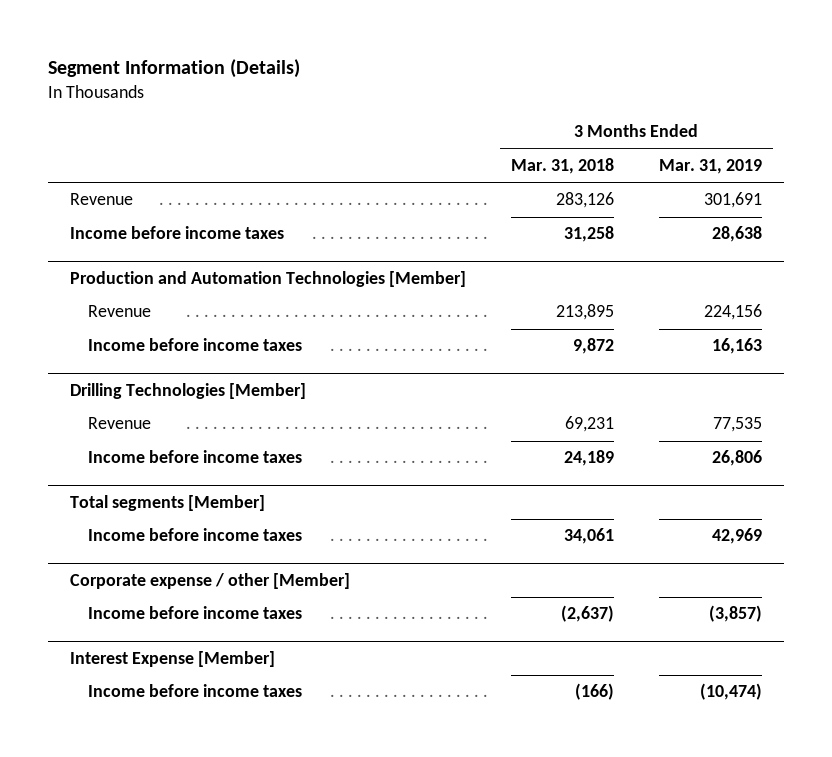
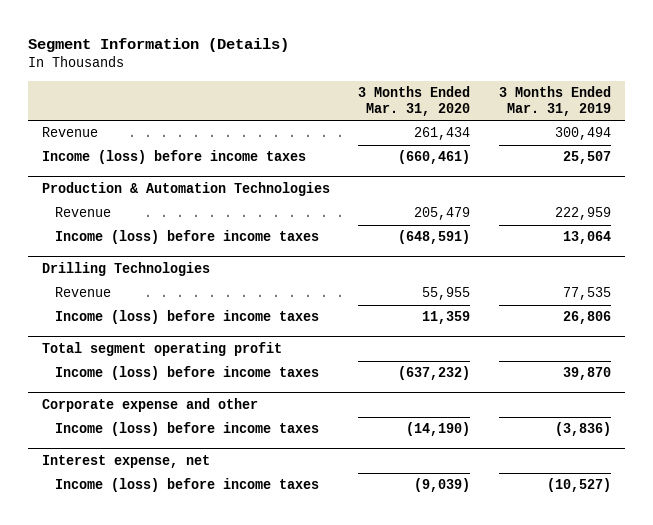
- | 3 Months Ended Mar. 31, 2018 | 3 Months Ended Mar. 31, 2019
+ | 3 Months Ended Mar. 31, 2020 | 3 Months Ended Mar. 31, 2019
- Revenue | 283,126 | 301,691
- Income before income taxes | 31,258 | 28,638
- Production and Automation Technologies [Member]
- Revenue | 213,895 | 224,156
- Income before income taxes | 9,872 | 16,163
- Drilling Technologies [Member]
+ Revenue | 261,434 | 300,494
+ Income (loss) before income taxes | (660,461) | 25,507
+ Production & Automation Technologies
+ Revenue | 205,479 | 222,959
+ Income (loss) before income taxes | (648,591) | 13,064
+ Drilling Technologies
- Income before income taxes | 24,189 | 26,806
- Total segments [Member]
- Income before income taxes | 34,061 | 42,969
- Corporate expense / other [Member]
- Income before income taxes | (2,637) | (3,857)
- Interest Expense [Member]
- Income before income taxes | (166) | (10,474)
+ Income (loss) before income taxes | 11,359 | 26,806
+ Total segment operating profit
+ Income (loss) before income taxes | (637,232) | 39,870
+ Corporate expense and other
+ Income (loss) before income taxes | (14,190) | (3,836)
+ Interest expense, net
+ Income (loss) before income taxes | (9,039) | (10,527)

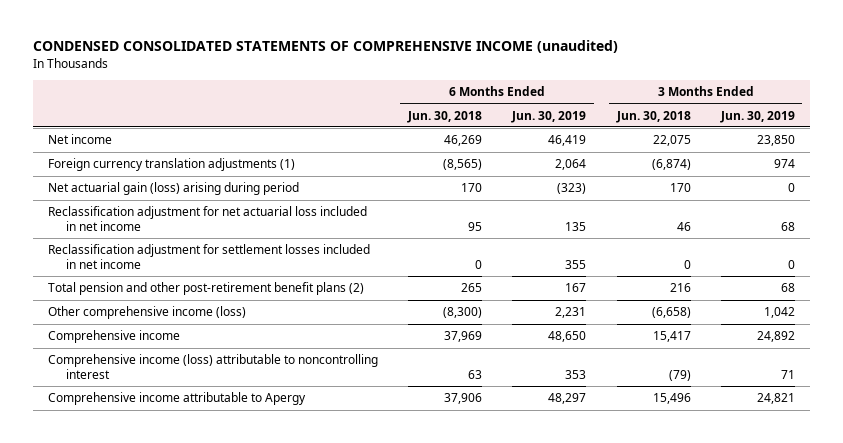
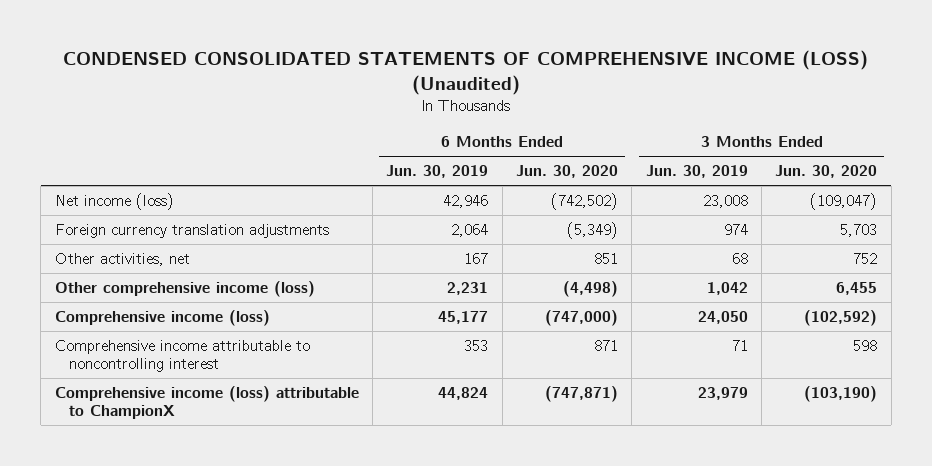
- CONDENSED CONSOLIDATED STATEMENTS OF COMPREHENSIVE INCOME (unaudited)
+ CONDENSED CONSOLIDATED STATEMENTS OF COMPREHENSIVE INCOME (LOSS) (Unaudited)
- | 6 Months Ended Jun. 30, 2018 | 6 Months Ended Jun. 30, 2019 | 3 Months Ended Jun. 30, 2018 | 3 Months Ended Jun. 30, 2019
+ | 6 Months Ended Jun. 30, 2019 | 6 Months Ended Jun. 30, 2020 | 3 Months Ended Jun. 30, 2019 | 3 Months Ended Jun. 30, 2020
- Net income | 46,269 | 46,419 | 22,075 | 23,850
- Foreign currency translation adjustments (1) | (8,565) | 2,064 | (6,874) | 974
- Net actuarial gain (loss) arising during period | 170 | (323) | 170 | 0
- Reclassification adjustment for net actuarial loss included in net income | 95 | 135 | 46 | 68
- Reclassification adjustment for settlement losses included in net income | 0 | 355 | 0 | 0
- Total pension and other post-retirement benefit plans (2) | 265 | 167 | 216 | 68
+ Net income (loss) | 42,946 | (742,502) | 23,008 | (109,047)
+ Foreign currency translation adjustments | 2,064 | (5,349) | 974 | 5,703
+ Other activities, net | 167 | 851 | 68 | 752
- Comprehensive income | 37,969 | 48,650 | 15,417 | 24,892
- Comprehensive income (loss) attributable to noncontrolling interest | 63 | 353 | (79) | 71
- Comprehensive income attributable to Apergy | 37,906 | 48,297 | 15,496 | 24,821
+ Comprehensive income (loss) | 45,177 | (747,000) | 24,050 | (102,592)
+ Comprehensive income attributable to noncontrolling interest | 353 | 871 | 71 | 598
+ Comprehensive income (loss) attributable to ChampionX | 44,824 | (747,871) | 23,979 | (103,190)

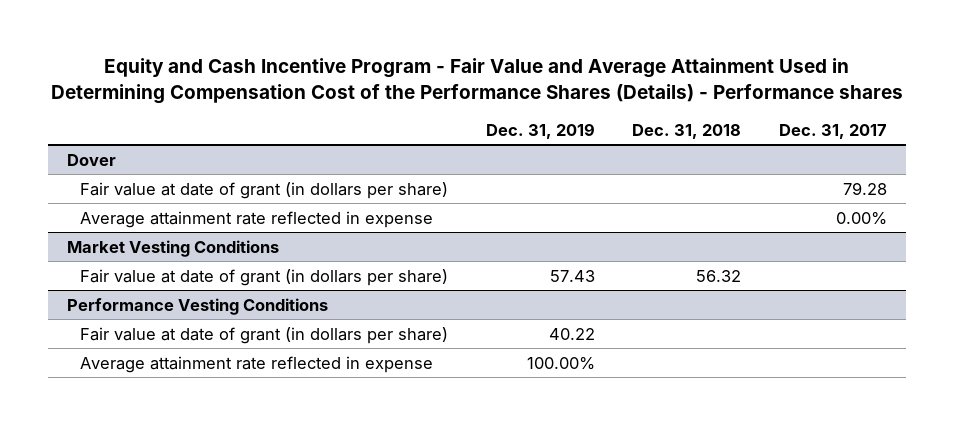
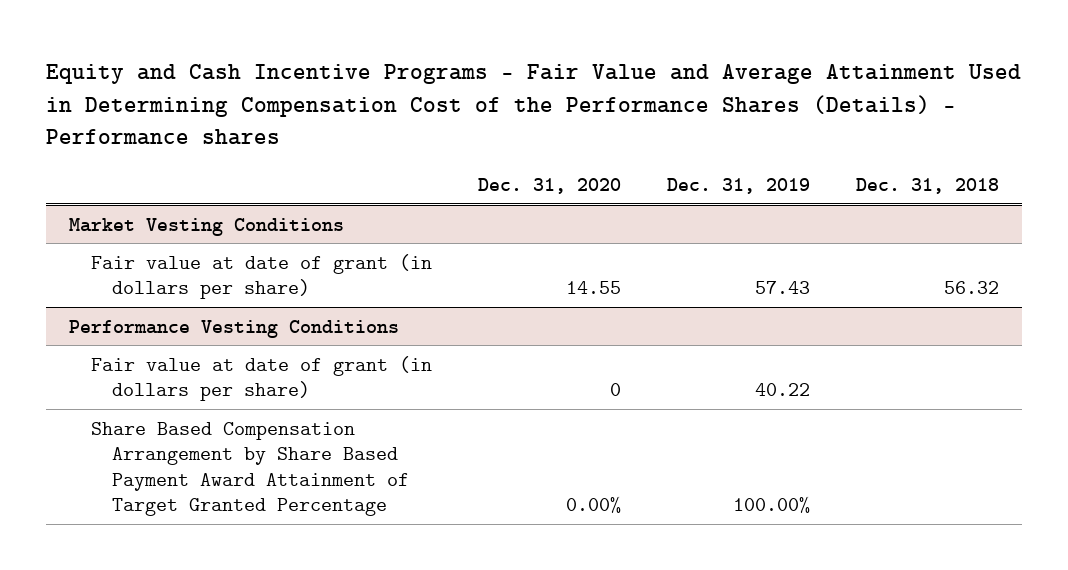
- Equity and Cash Incentive Program - Fair Value and Average Attainment Used in Determining Compensation Cost of the Performance Shares (Details) - Performance shares
+ Equity and Cash Incentive Programs - Fair Value and Average Attainment Used in Determining Compensation Cost of the Performance Shares (Details) - Performance shares
- | Dec. 31, 2019 | Dec. 31, 2018 | Dec. 31, 2017
+ | Dec. 31, 2020 | Dec. 31, 2019 | Dec. 31, 2018
- Dover
- Fair value at date of grant (in dollars per share) | | | 79.28
- Average attainment rate reflected in expense | | | 0.00%
@ Performance Vesting Conditions
- Average attainment rate reflected in expense | 100.00% | |
+ Share Based Compensation Arrangement by Share Based Payment Award Attainment of Target Granted Percentage | 0.00% | 100.00% |

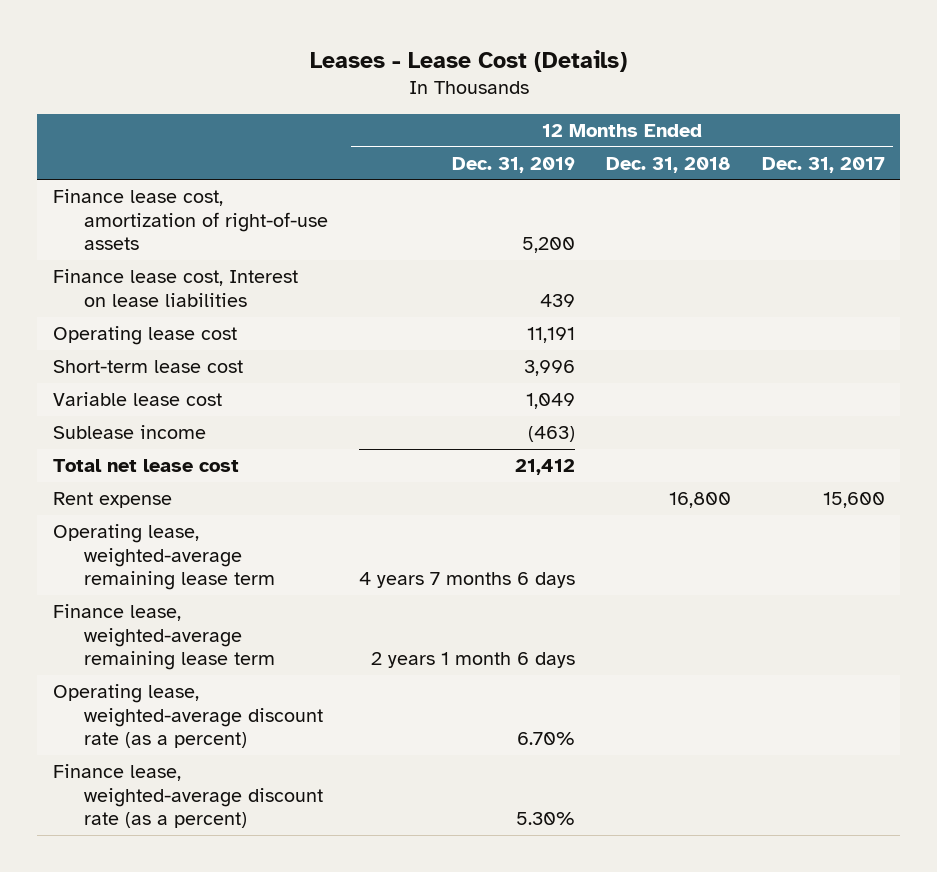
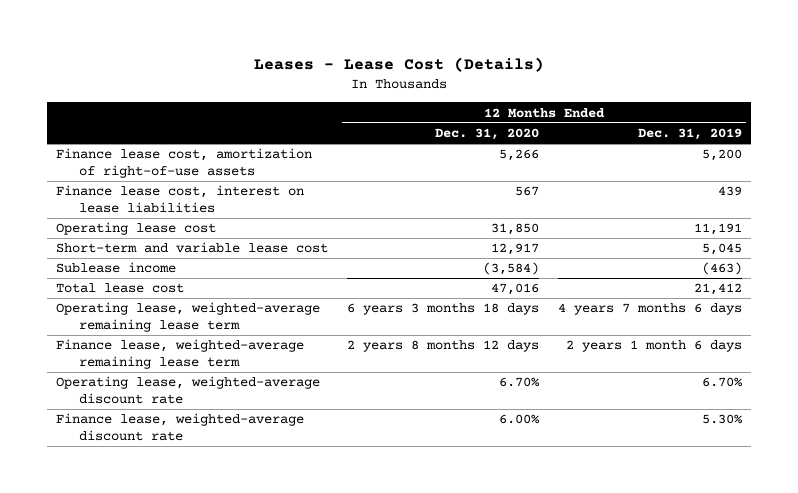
- | 12 Months Ended Dec. 31, 2019 | 12 Months Ended Dec. 31, 2018 | 12 Months Ended Dec. 31, 2017
+ | 12 Months Ended Dec. 31, 2020 | 12 Months Ended Dec. 31, 2019
- Finance lease cost, Interest on lease liabilities | 439 | |
+ Finance lease cost, interest on lease liabilities | 567 | 439
- Short-term lease cost | 3,996 | |
- Variable lease cost | 1,049 | |
+ Short-term and variable lease cost | 12,917 | 5,045
- Total net lease cost | 21,412 | |
- Rent expense | | 16,800 | 15,600
+ Total lease cost | 47,016 | 21,412
- Operating lease, weighted-average discount rate (as a percent) | 6.70% | |
- Finance lease, weighted-average discount rate (as a percent) | 5.30% | |
+ Operating lease, weighted-average discount rate | 6.70% | 6.70%
+ Finance lease, weighted-average discount rate | 6.00% | 5.30%

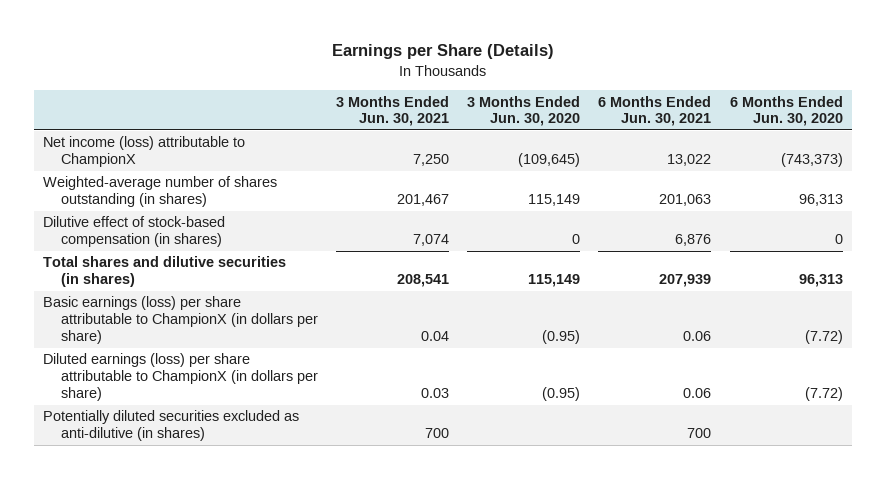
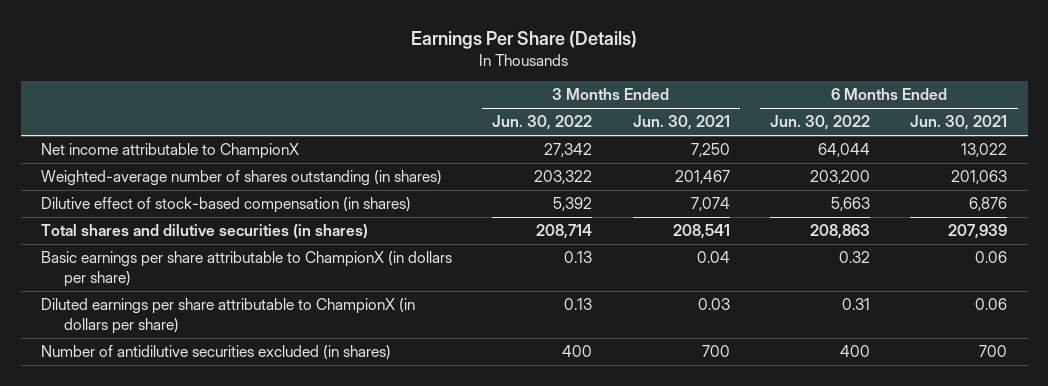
- Earnings per Share (Details)
+ Earnings Per Share (Details)
- | 3 Months Ended Jun. 30, 2021 | 3 Months Ended Jun. 30, 2020 | 6 Months Ended Jun. 30, 2021 | 6 Months Ended Jun. 30, 2020
+ | 3 Months Ended Jun. 30, 2022 | 3 Months Ended Jun. 30, 2021 | 6 Months Ended Jun. 30, 2022 | 6 Months Ended Jun. 30, 2021
- Net income (loss) attributable to ChampionX | 7,250 | (109,645) | 13,022 | (743,373)
+ Net income attributable to ChampionX | 27,342 | 7,250 | 64,044 | 13,022
- Basic earnings (loss) per share attributable to ChampionX (in dollars per share) | 0.04 | (0.95) | 0.06 | (7.72)
- Diluted earnings (loss) per share attributable to ChampionX (in dollars per share) | 0.03 | (0.95) | 0.06 | (7.72)
- Potentially diluted securities excluded as anti-dilutive (in shares) | 700 | | 700 |
+ Basic earnings per share attributable to ChampionX (in dollars per share) | 0.13 | 0.04 | 0.32 | 0.06
+ Diluted earnings per share attributable to ChampionX (in dollars per share) | 0.13 | 0.03 | 0.31 | 0.06
+ Number of antidilutive securities excluded (in shares) | 400 | 700 | 400 | 700

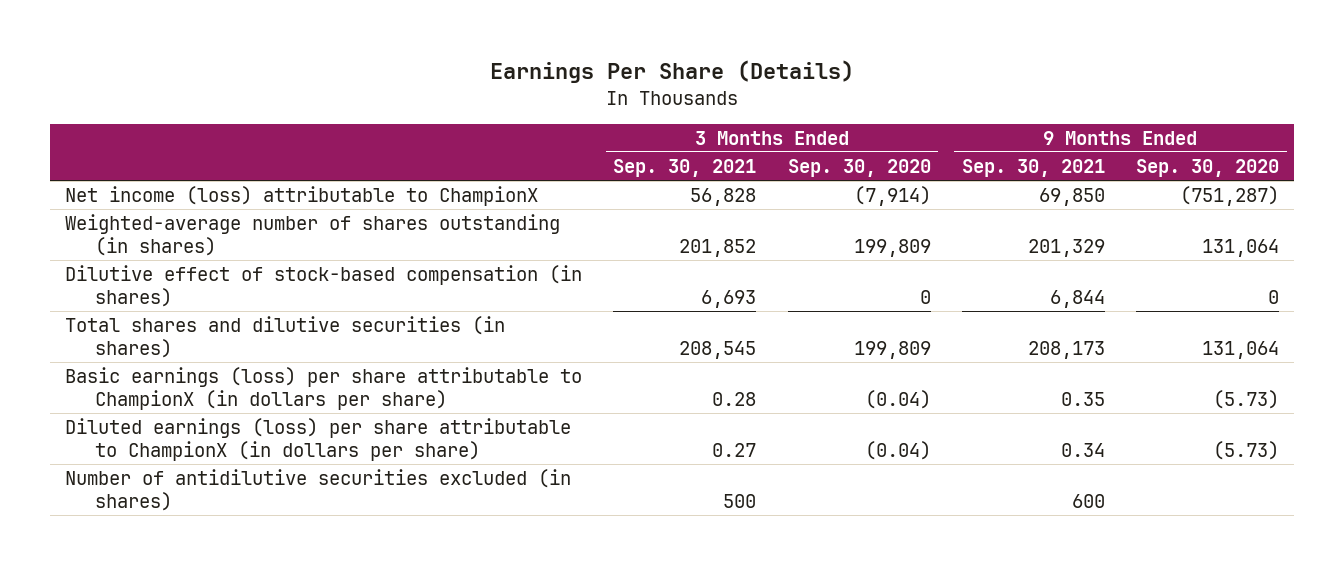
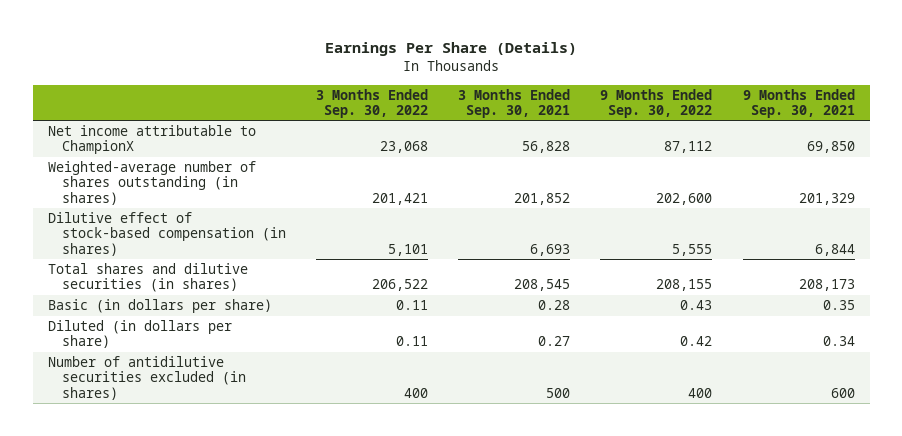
- | 3 Months Ended Sep. 30, 2021 | 3 Months Ended Sep. 30, 2020 | 9 Months Ended Sep. 30, 2021 | 9 Months Ended Sep. 30, 2020
+ | 3 Months Ended Sep. 30, 2022 | 3 Months Ended Sep. 30, 2021 | 9 Months Ended Sep. 30, 2022 | 9 Months Ended Sep. 30, 2021
- Net income (loss) attributable to ChampionX | 56,828 | (7,914) | 69,850 | (751,287)
+ Net income attributable to ChampionX | 23,068 | 56,828 | 87,112 | 69,850
- Basic earnings (loss) per share attributable to ChampionX (in dollars per share) | 0.28 | (0.04) | 0.35 | (5.73)
- Diluted earnings (loss) per share attributable to ChampionX (in dollars per share) | 0.27 | (0.04) | 0.34 | (5.73)
+ Basic (in dollars per share) | 0.11 | 0.28 | 0.43 | 0.35
+ Diluted (in dollars per share) | 0.11 | 0.27 | 0.42 | 0.34

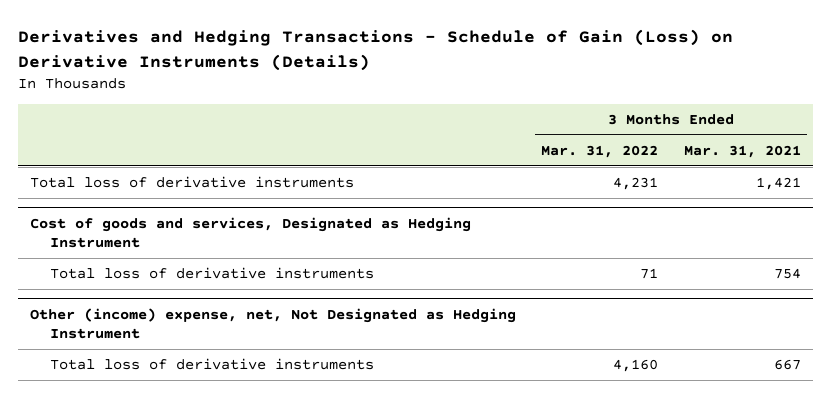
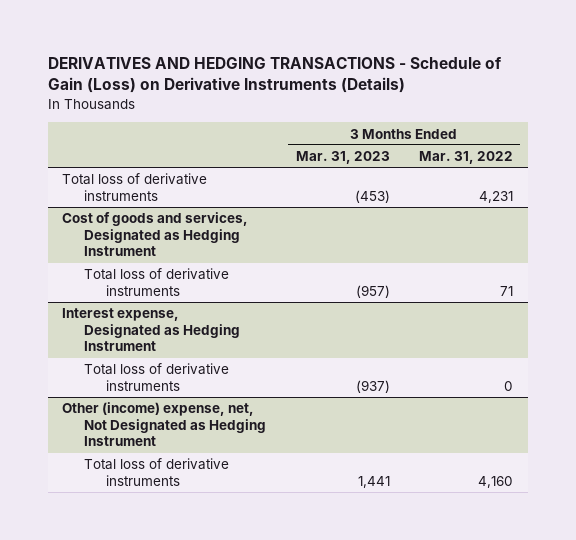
- Derivatives and Hedging Transactions - Schedule of Gain (Loss) on Derivative Instruments (Details)
+ DERIVATIVES AND HEDGING TRANSACTIONS - Schedule of Gain (Loss) on Derivative Instruments (Details)
- | 3 Months Ended Mar. 31, 2022 | 3 Months Ended Mar. 31, 2021
+ | 3 Months Ended Mar. 31, 2023 | 3 Months Ended Mar. 31, 2022
+ Interest expense, Designated as Hedging Instrument
+ Total loss of derivative instruments | (937) | 0

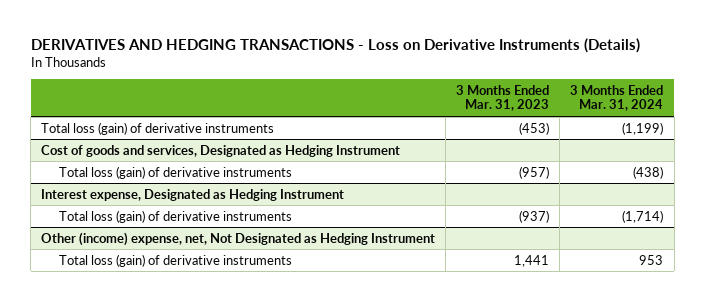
- DERIVATIVES AND HEDGING TRANSACTIONS - Schedule of Gain (Loss) on Derivative Instruments (Details)
+ DERIVATIVES AND HEDGING TRANSACTIONS - Loss on Derivative Instruments (Details)
- | 3 Months Ended Mar. 31, 2023 | 3 Months Ended Mar. 31, 2022
+ | 3 Months Ended Mar. 31, 2023 | 3 Months Ended Mar. 31, 2024
- Total loss of derivative instruments | (453) | 4,231
+ Total loss (gain) of derivative instruments | (453) | (1,199)
@ Cost of goods and services, Designated as Hedging Instrument
- Total loss of derivative instruments | (957) | 71
+ Total loss (gain) of derivative instruments | (957) | (438)
@ Interest expense, Designated as Hedging Instrument
- Total loss of derivative instruments | (937) | 0
+ Total loss (gain) of derivative instruments | (937) | (1,714)
@ Other (income) expense, net, Not Designated as Hedging Instrument
- Total loss of derivative instruments | 1,441 | 4,160
+ Total loss (gain) of derivative instruments | 1,441 | 953

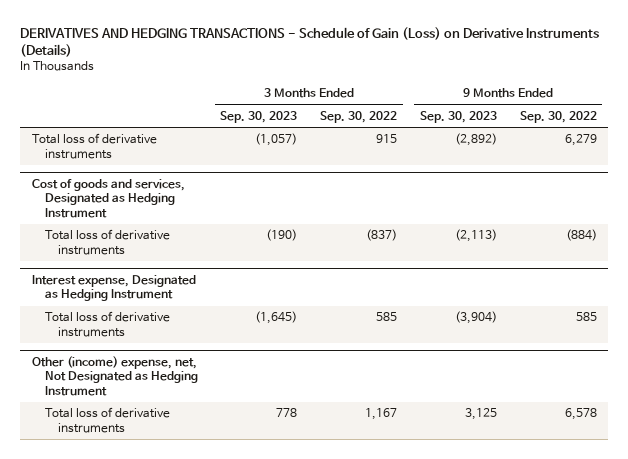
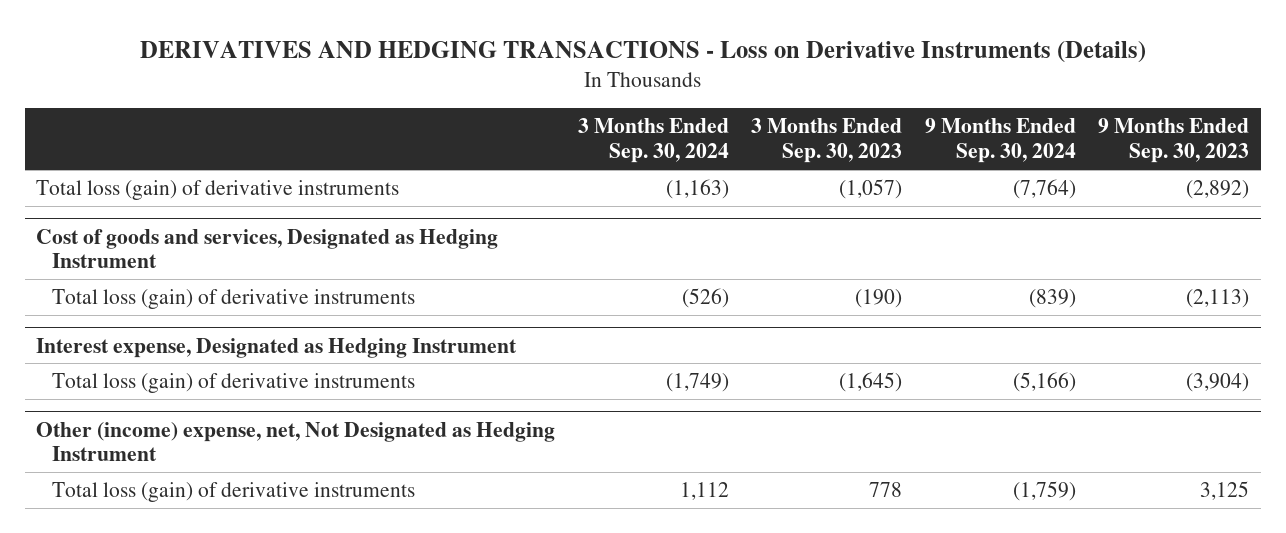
- DERIVATIVES AND HEDGING TRANSACTIONS - Schedule of Gain (Loss) on Derivative Instruments (Details)
+ DERIVATIVES AND HEDGING TRANSACTIONS - Loss on Derivative Instruments (Details)
- | 3 Months Ended Sep. 30, 2023 | 3 Months Ended Sep. 30, 2022 | 9 Months Ended Sep. 30, 2023 | 9 Months Ended Sep. 30, 2022
+ | 3 Months Ended Sep. 30, 2024 | 3 Months Ended Sep. 30, 2023 | 9 Months Ended Sep. 30, 2024 | 9 Months Ended Sep. 30, 2023
- Total loss of derivative instruments | (1,057) | 915 | (2,892) | 6,279
+ Total loss (gain) of derivative instruments | (1,163) | (1,057) | (7,764) | (2,892)
@ Cost of goods and services, Designated as Hedging Instrument
- Total loss of derivative instruments | (190) | (837) | (2,113) | (884)
+ Total loss (gain) of derivative instruments | (526) | (190) | (839) | (2,113)
@ Interest expense, Designated as Hedging Instrument
- Total loss of derivative instruments | (1,645) | 585 | (3,904) | 585
+ Total loss (gain) of derivative instruments | (1,749) | (1,645) | (5,166) | (3,904)
@ Other (income) expense, net, Not Designated as Hedging Instrument
- Total loss of derivative instruments | 778 | 1,167 | 3,125 | 6,578
+ Total loss (gain) of derivative instruments | 1,112 | 778 | (1,759) | 3,125

